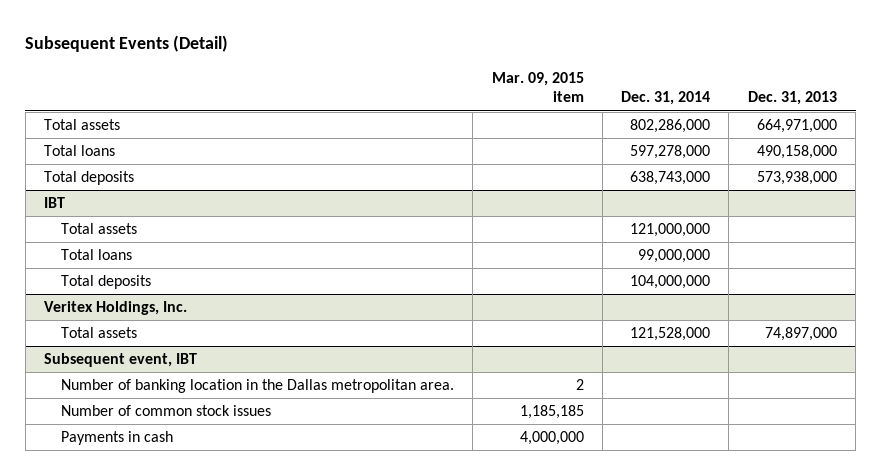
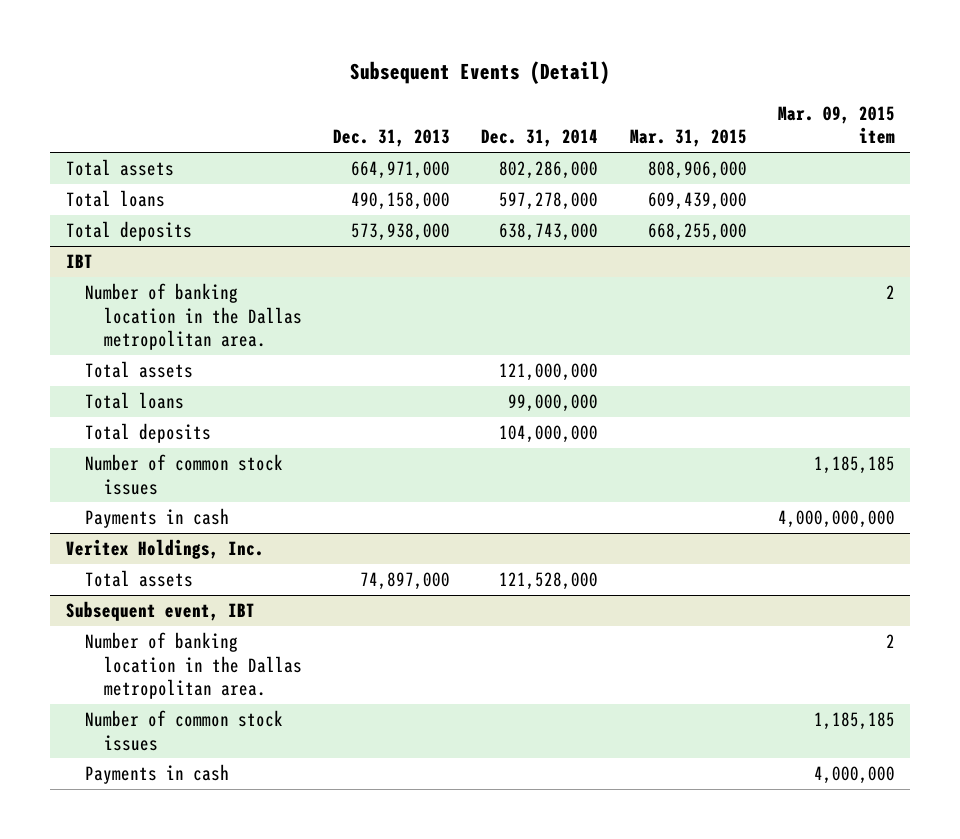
- | Mar. 09, 2015 item | Dec. 31, 2014 | Dec. 31, 2013
+ | Dec. 31, 2013 | Dec. 31, 2014 | Mar. 31, 2015 | Mar. 09, 2015 item
@ IBT
+ Number of banking location in the Dallas metropolitan area. | | | | 2
+ Number of common stock issues | | | | 1,185,185
+ Payments in cash | | | | 4,000,000,000

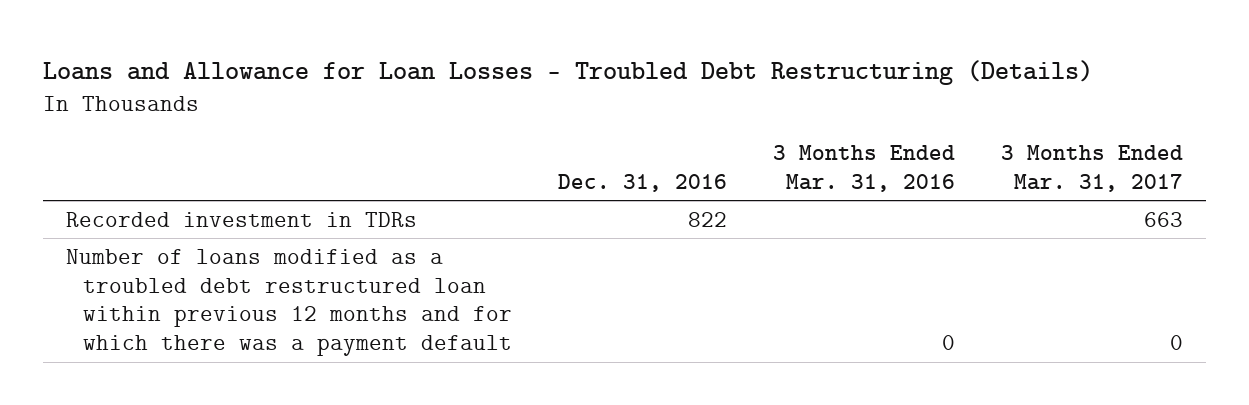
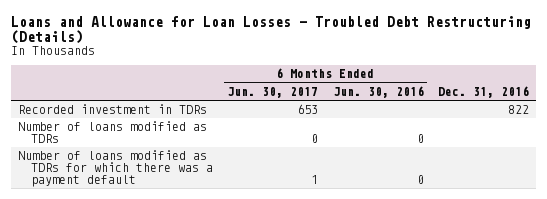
- | Dec. 31, 2016 | 3 Months Ended Mar. 31, 2016 | 3 Months Ended Mar. 31, 2017
+ | 6 Months Ended Jun. 30, 2017 | 6 Months Ended Jun. 30, 2016 | Dec. 31, 2016
- Number of loans modified as a troubled debt restructured loan within previous 12 months and for which there was a payment default | | 0 | 0
+ Number of loans modified as TDRs | 0 | 0 |
+ Number of loans modified as TDRs for which there was a payment default | 1 | 0 |

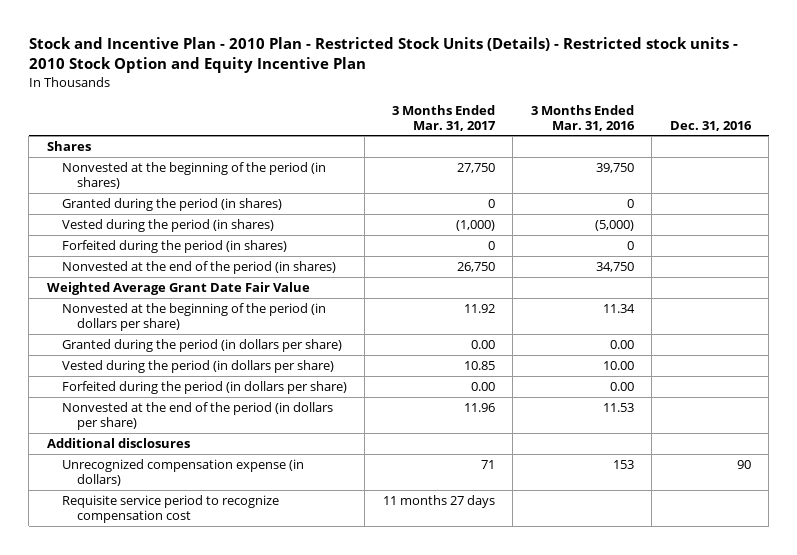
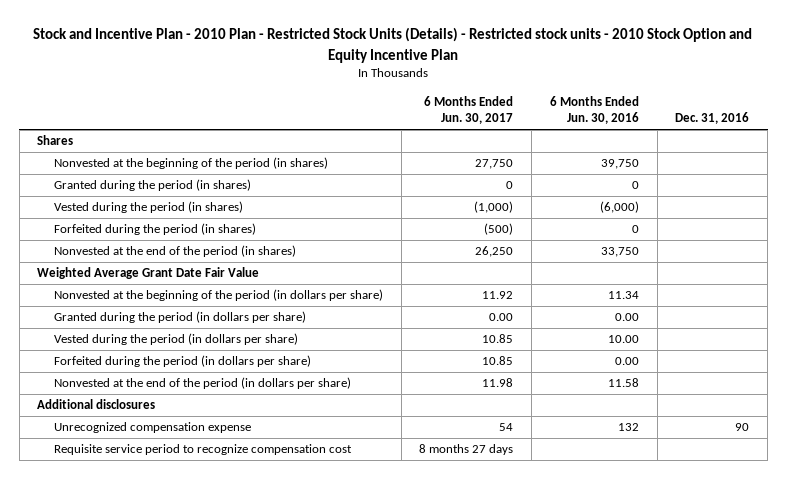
- | 3 Months Ended Mar. 31, 2017 | 3 Months Ended Mar. 31, 2016 | Dec. 31, 2016
+ | 6 Months Ended Jun. 30, 2017 | 6 Months Ended Jun. 30, 2016 | Dec. 31, 2016
- Unrecognized compensation expense (in dollars) | 71 | 153 | 90
+ Unrecognized compensation expense | 54 | 132 | 90

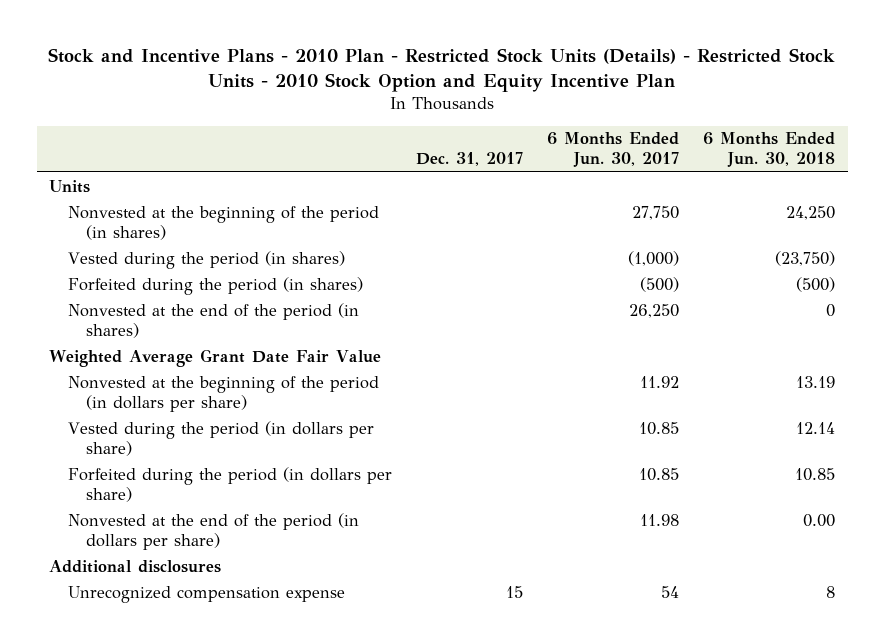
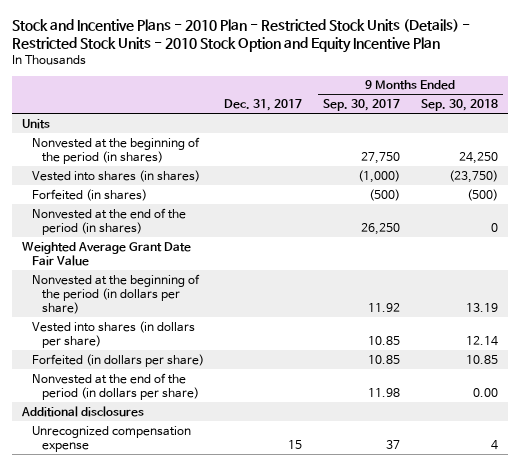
- | Dec. 31, 2017 | 6 Months Ended Jun. 30, 2017 | 6 Months Ended Jun. 30, 2018
+ | Dec. 31, 2017 | 9 Months Ended Sep. 30, 2017 | 9 Months Ended Sep. 30, 2018
- Vested during the period (in shares) | | (1,000) | (23,750)
- Forfeited during the period (in shares) | | (500) | (500)
+ Vested into shares (in shares) | | (1,000) | (23,750)
+ Forfeited (in shares) | | (500) | (500)
- Vested during the period (in dollars per share) | | 10.85 | 12.14
- Forfeited during the period (in dollars per share) | | 10.85 | 10.85
+ Vested into shares (in dollars per share) | | 10.85 | 12.14
+ Forfeited (in dollars per share) | | 10.85 | 10.85

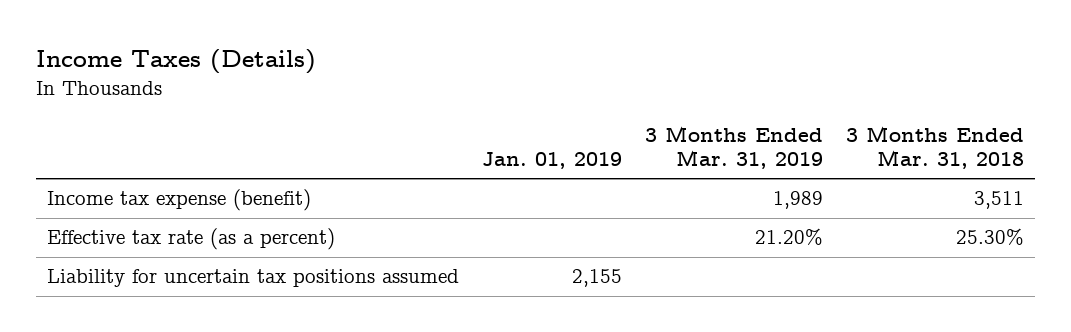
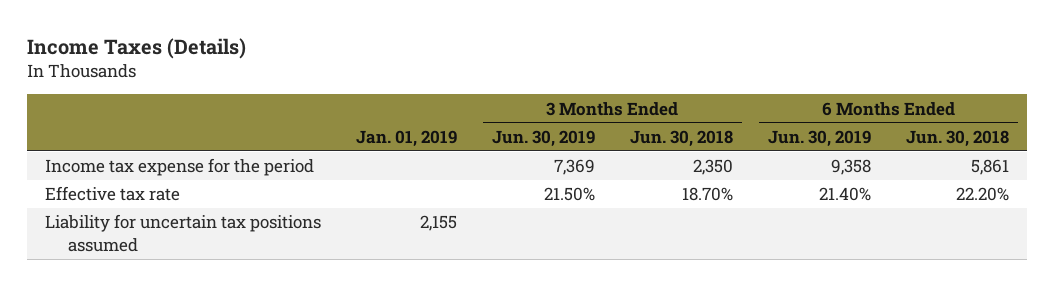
- | Jan. 01, 2019 | 3 Months Ended Mar. 31, 2019 | 3 Months Ended Mar. 31, 2018
+ | Jan. 01, 2019 | 3 Months Ended Jun. 30, 2019 | 3 Months Ended Jun. 30, 2018 | 6 Months Ended Jun. 30, 2019 | 6 Months Ended Jun. 30, 2018
- Income tax expense (benefit) | | 1,989 | 3,511
- Effective tax rate (as a percent) | | 21.20% | 25.30%
+ Income tax expense for the period | | 7,369 | 2,350 | 9,358 | 5,861
+ Effective tax rate | | 21.50% | 18.70% | 21.40% | 22.20%

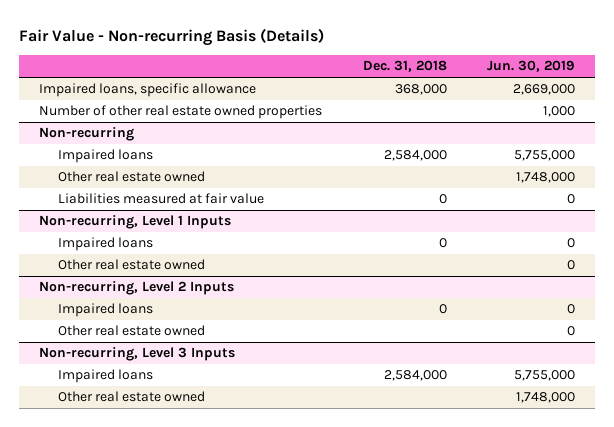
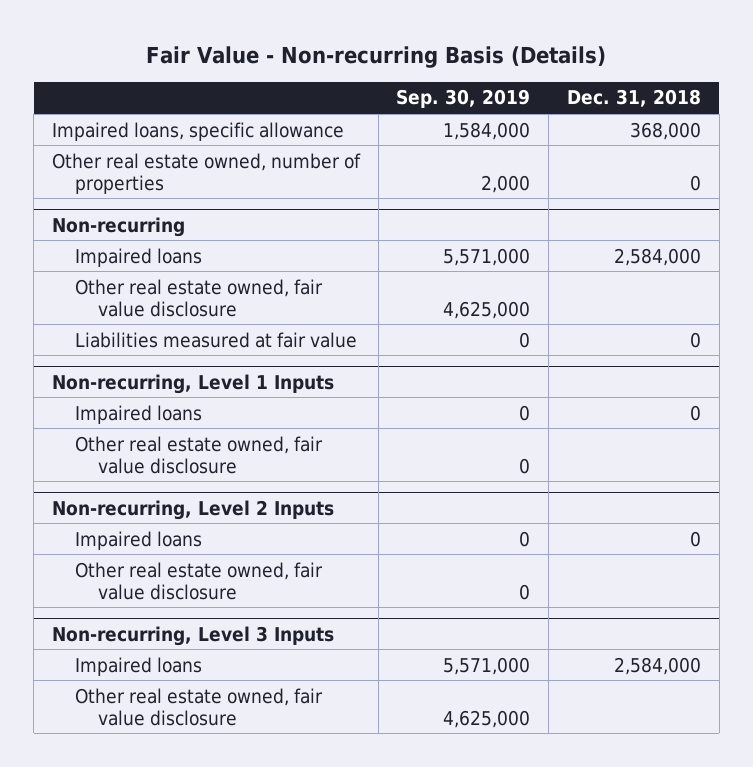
- | Dec. 31, 2018 | Jun. 30, 2019
+ | Sep. 30, 2019 | Dec. 31, 2018
- Number of other real estate owned properties | | 1,000
+ Other real estate owned, number of properties | 2,000 | 0
@ Non-recurring
- Other real estate owned | | 1,748,000
+ Other real estate owned, fair value disclosure | 4,625,000 |
@ Non-recurring, Level 1 Inputs
- Other real estate owned | | 0
+ Other real estate owned, fair value disclosure | 0 |
@ Non-recurring, Level 2 Inputs
- Other real estate owned | | 0
+ Other real estate owned, fair value disclosure | 0 |
@ Non-recurring, Level 3 Inputs
- Other real estate owned | | 1,748,000
+ Other real estate owned, fair value disclosure | 4,625,000 |

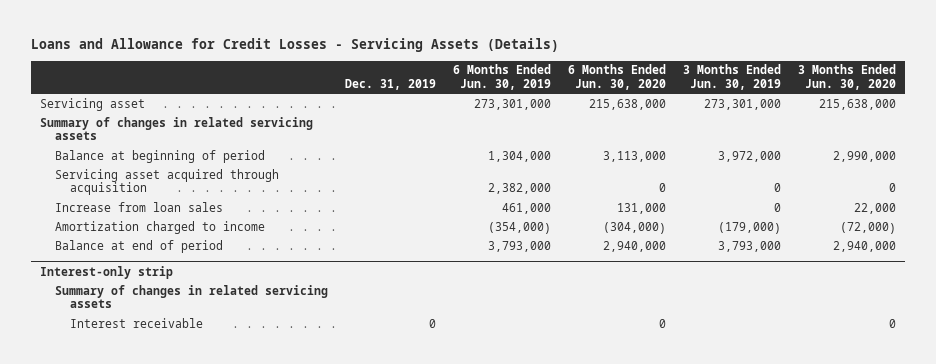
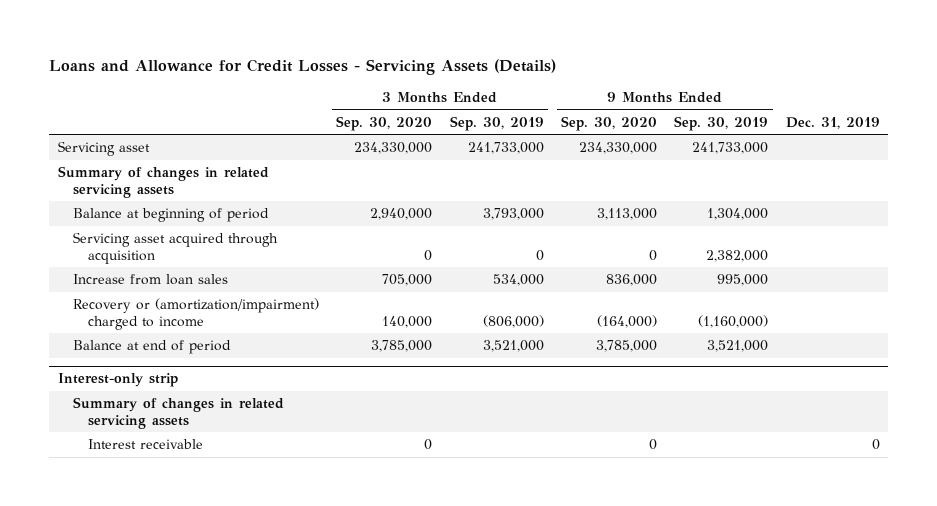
- | Dec. 31, 2019 | 6 Months Ended Jun. 30, 2019 | 6 Months Ended Jun. 30, 2020 | 3 Months Ended Jun. 30, 2019 | 3 Months Ended Jun. 30, 2020
+ | 3 Months Ended Sep. 30, 2020 | 3 Months Ended Sep. 30, 2019 | 9 Months Ended Sep. 30, 2020 | 9 Months Ended Sep. 30, 2019 | Dec. 31, 2019
- Amortization charged to income | | (354,000) | (304,000) | (179,000) | (72,000)
+ Recovery or (amortization/impairment) charged to income | 140,000 | (806,000) | (164,000) | (1,160,000) |

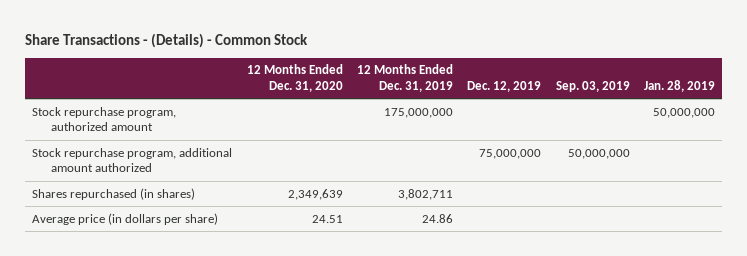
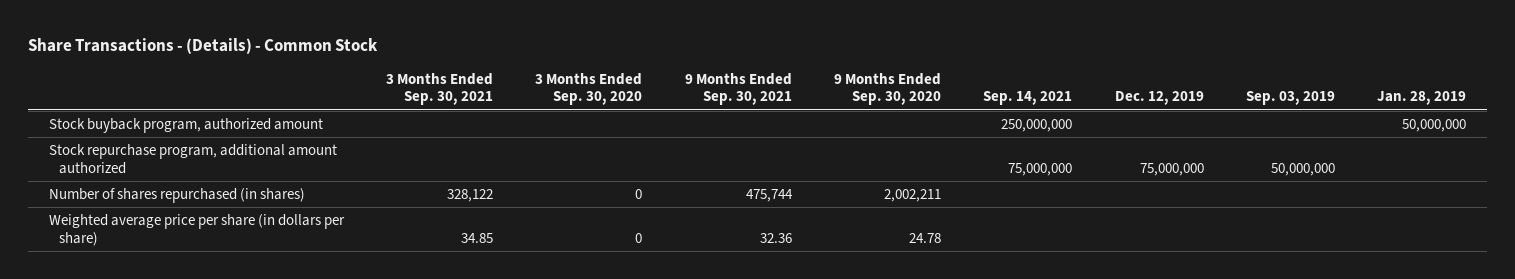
- | 12 Months Ended Dec. 31, 2020 | 12 Months Ended Dec. 31, 2019 | Dec. 12, 2019 | Sep. 03, 2019 | Jan. 28, 2019
+ | 3 Months Ended Sep. 30, 2021 | 3 Months Ended Sep. 30, 2020 | 9 Months Ended Sep. 30, 2021 | 9 Months Ended Sep. 30, 2020 | Sep. 14, 2021 | Dec. 12, 2019 | Sep. 03, 2019 | Jan. 28, 2019
- Stock repurchase program, authorized amount | | 175,000,000 | | | 50,000,000
+ Stock buyback program, authorized amount | | | | | 250,000,000 | | | 50,000,000
- Shares repurchased (in shares) | 2,349,639 | 3,802,711 | | |
- Average price (in dollars per share) | 24.51 | 24.86 | | |
+ Number of shares repurchased (in shares) | 328,122 | 0 | 475,744 | 2,002,211 | | | |
+ Weighted average price per share (in dollars per share) | 34.85 | 0 | 32.36 | 24.78 | | | |

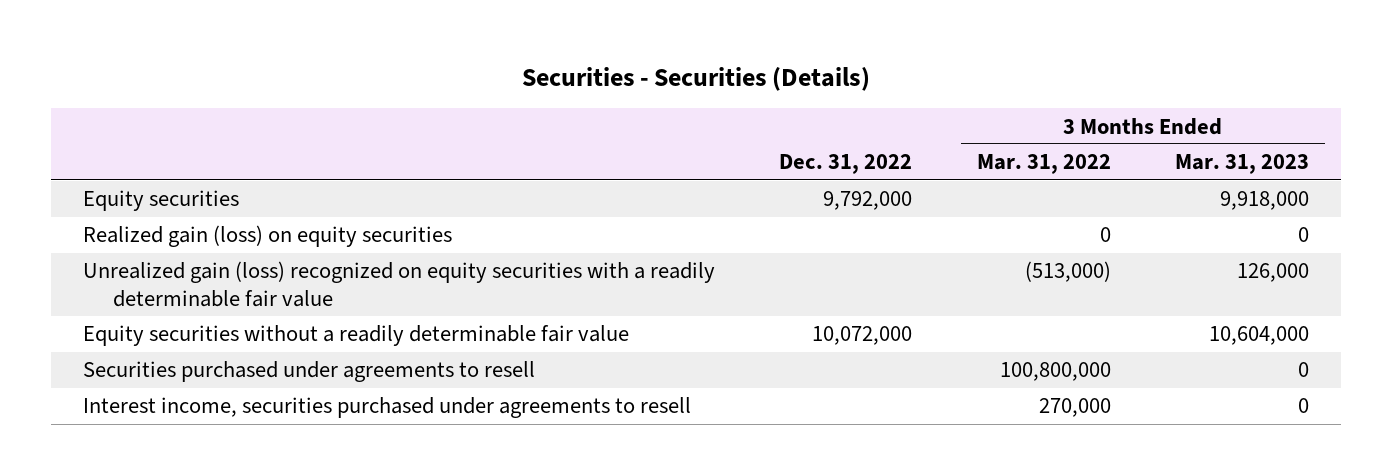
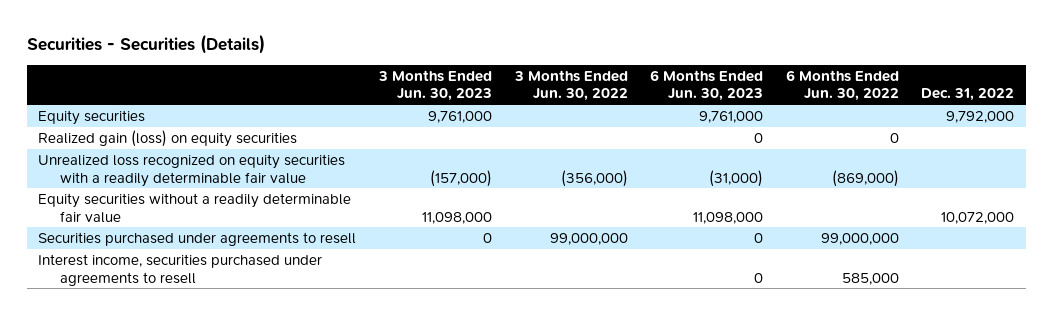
- | Dec. 31, 2022 | 3 Months Ended Mar. 31, 2022 | 3 Months Ended Mar. 31, 2023
+ | 3 Months Ended Jun. 30, 2023 | 3 Months Ended Jun. 30, 2022 | 6 Months Ended Jun. 30, 2023 | 6 Months Ended Jun. 30, 2022 | Dec. 31, 2022
- Unrealized gain (loss) recognized on equity securities with a readily determinable fair value | | (513,000) | 126,000
+ Unrealized loss recognized on equity securities with a readily determinable fair value | (157,000) | (356,000) | (31,000) | (869,000) |

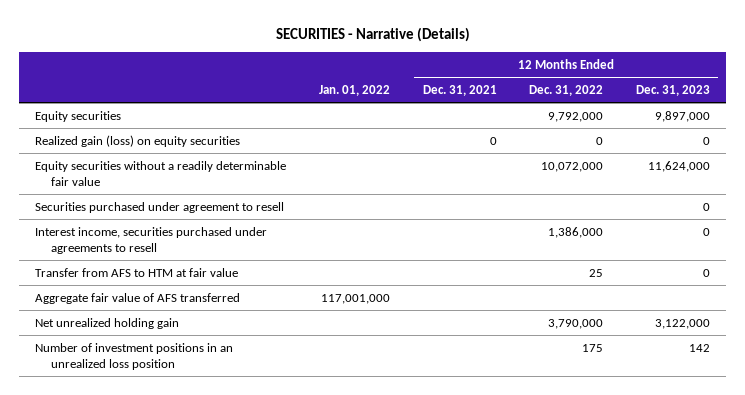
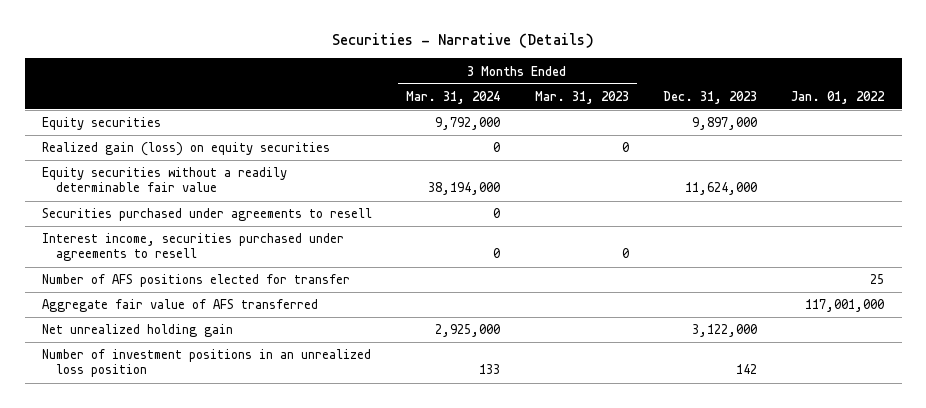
- SECURITIES - Narrative (Details)
+ Securities - Narrative (Details)
- | Jan. 01, 2022 | 12 Months Ended Dec. 31, 2021 | 12 Months Ended Dec. 31, 2022 | 12 Months Ended Dec. 31, 2023
+ | 3 Months Ended Mar. 31, 2024 | 3 Months Ended Mar. 31, 2023 | Dec. 31, 2023 | Jan. 01, 2022
- Securities purchased under agreement to resell | | | | 0
+ Securities purchased under agreements to resell | 0 | | |
- Transfer from AFS to HTM at fair value | | | 25 | 0
+ Number of AFS positions elected for transfer | | | | 25

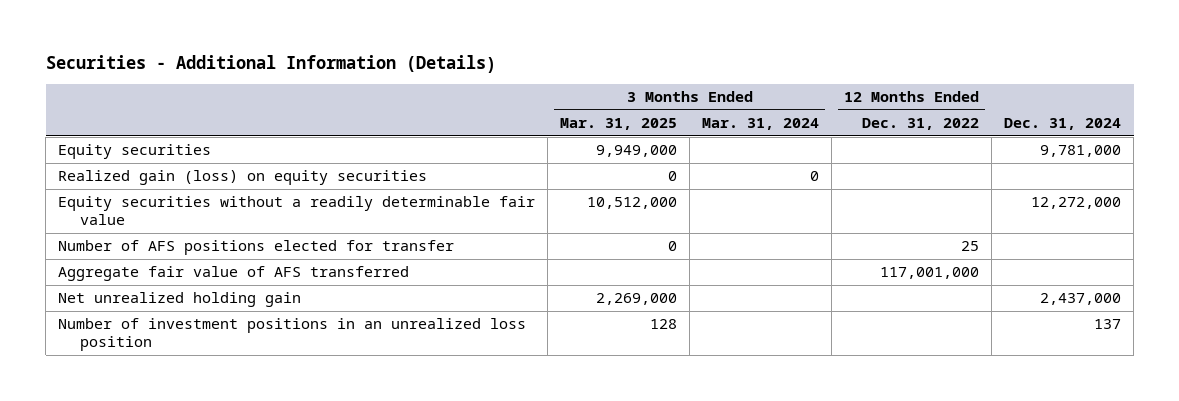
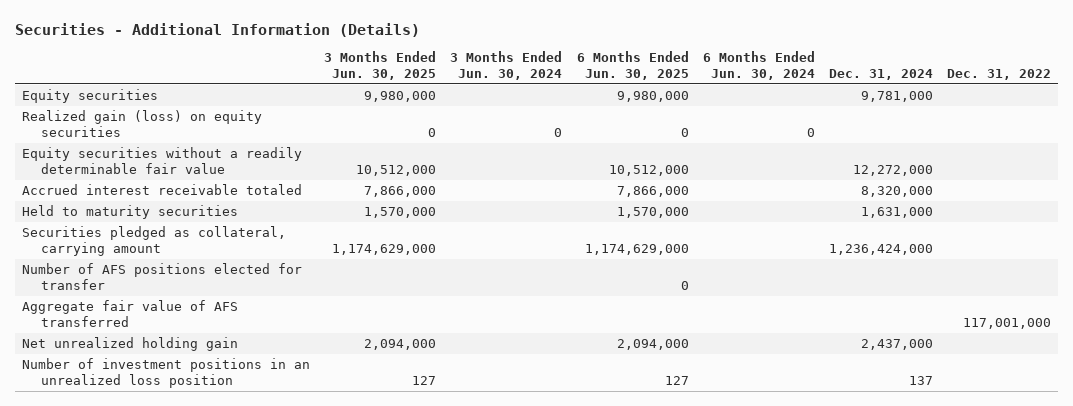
- | 3 Months Ended Mar. 31, 2025 | 3 Months Ended Mar. 31, 2024 | 12 Months Ended Dec. 31, 2022 | Dec. 31, 2024
+ | 3 Months Ended Jun. 30, 2025 | 3 Months Ended Jun. 30, 2024 | 6 Months Ended Jun. 30, 2025 | 6 Months Ended Jun. 30, 2024 | Dec. 31, 2024 | Dec. 31, 2022
+ Accrued interest receivable totaled | 7,866,000 | | 7,866,000 | | 8,320,000 |
+ Held to maturity securities | 1,570,000 | | 1,570,000 | | 1,631,000 |
+ Securities pledged as collateral, carrying amount | 1,174,629,000 | | 1,174,629,000 | | 1,236,424,000 |

